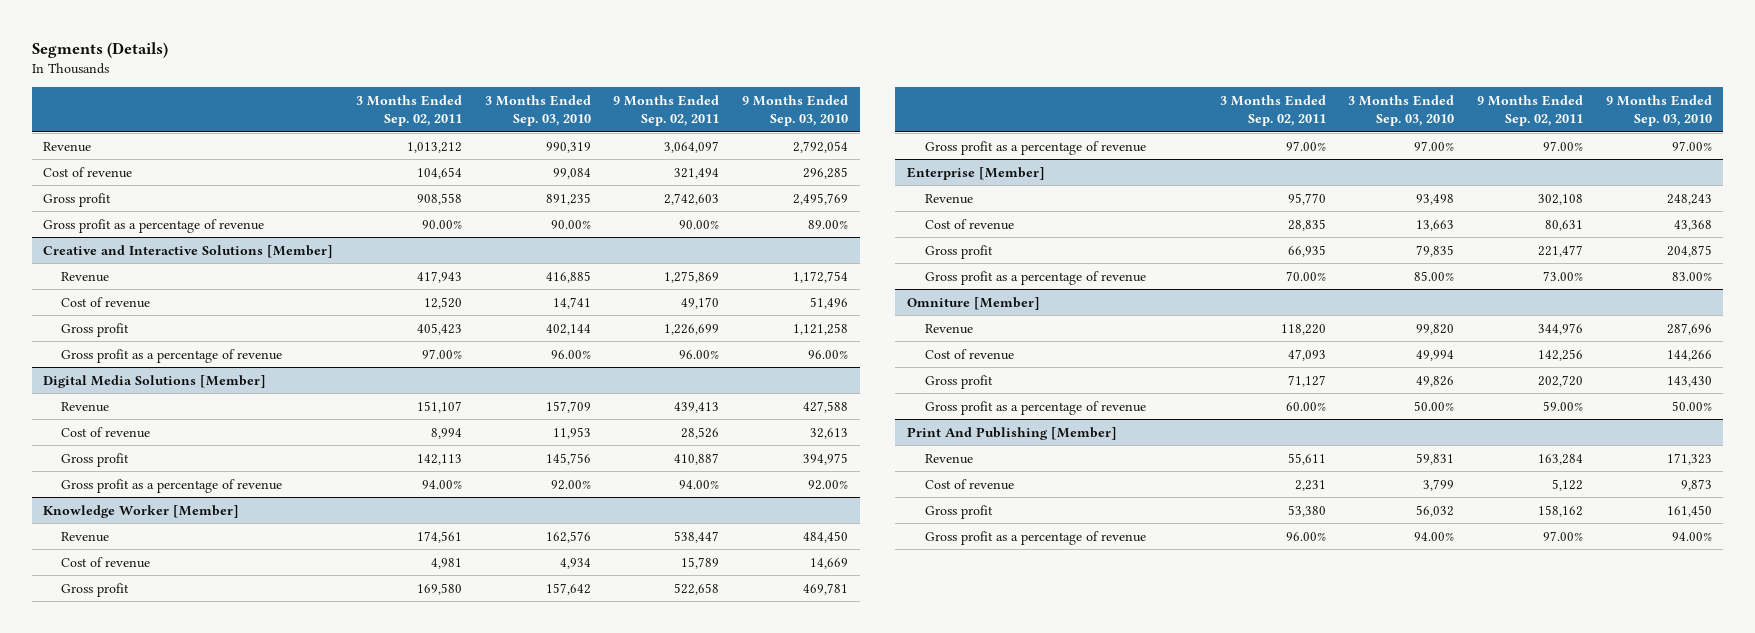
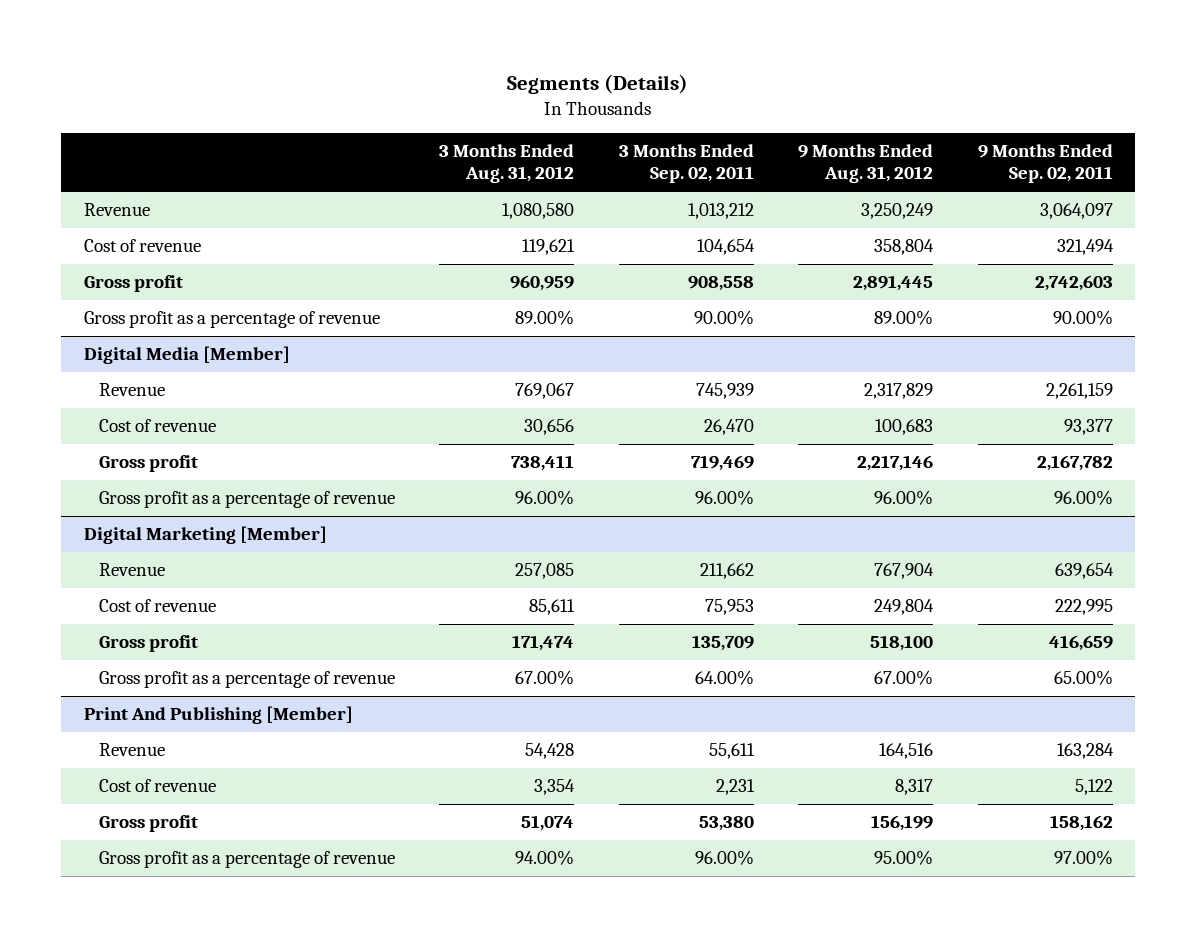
- | 3 Months Ended Sep. 02, 2011 | 3 Months Ended Sep. 03, 2010 | 9 Months Ended Sep. 02, 2011 | 9 Months Ended Sep. 03, 2010
+ | 3 Months Ended Aug. 31, 2012 | 3 Months Ended Sep. 02, 2011 | 9 Months Ended Aug. 31, 2012 | 9 Months Ended Sep. 02, 2011
- Creative and Interactive Solutions [Member]
- Revenue | 417,943 | 416,885 | 1,275,869 | 1,172,754
- Cost of revenue | 12,520 | 14,741 | 49,170 | 51,496
- Gross profit | 405,423 | 402,144 | 1,226,699 | 1,121,258
- Gross profit as a percentage of revenue | 97.00% | 96.00% | 96.00% | 96.00%
- Digital Media Solutions [Member]
- Revenue | 151,107 | 157,709 | 439,413 | 427,588
- Cost of revenue | 8,994 | 11,953 | 28,526 | 32,613
- Gross profit | 142,113 | 145,756 | 410,887 | 394,975
- Gross profit as a percentage of revenue | 94.00% | 92.00% | 94.00% | 92.00%
- Knowledge Worker [Member]
- Revenue | 174,561 | 162,576 | 538,447 | 484,450
- Cost of revenue | 4,981 | 4,934 | 15,789 | 14,669
- Gross profit | 169,580 | 157,642 | 522,658 | 469,781
- Gross profit as a percentage of revenue | 97.00% | 97.00% | 97.00% | 97.00%
- Enterprise [Member]
- Revenue | 95,770 | 93,498 | 302,108 | 248,243
- Cost of revenue | 28,835 | 13,663 | 80,631 | 43,368
- Gross profit | 66,935 | 79,835 | 221,477 | 204,875
- Gross profit as a percentage of revenue | 70.00% | 85.00% | 73.00% | 83.00%
- Omniture [Member]
- Revenue | 118,220 | 99,820 | 344,976 | 287,696
- Cost of revenue | 47,093 | 49,994 | 142,256 | 144,266
- Gross profit | 71,127 | 49,826 | 202,720 | 143,430
- Gross profit as a percentage of revenue | 60.00% | 50.00% | 59.00% | 50.00%
+ Digital Media [Member]
+ Revenue | 769,067 | 745,939 | 2,317,829 | 2,261,159
+ Cost of revenue | 30,656 | 26,470 | 100,683 | 93,377
+ Gross profit | 738,411 | 719,469 | 2,217,146 | 2,167,782
+ Gross profit as a percentage of revenue | 96.00% | 96.00% | 96.00% | 96.00%
+ Digital Marketing [Member]
+ Revenue | 257,085 | 211,662 | 767,904 | 639,654
+ Cost of revenue | 85,611 | 75,953 | 249,804 | 222,995
+ Gross profit | 171,474 | 135,709 | 518,100 | 416,659
+ Gross profit as a percentage of revenue | 67.00% | 64.00% | 67.00% | 65.00%

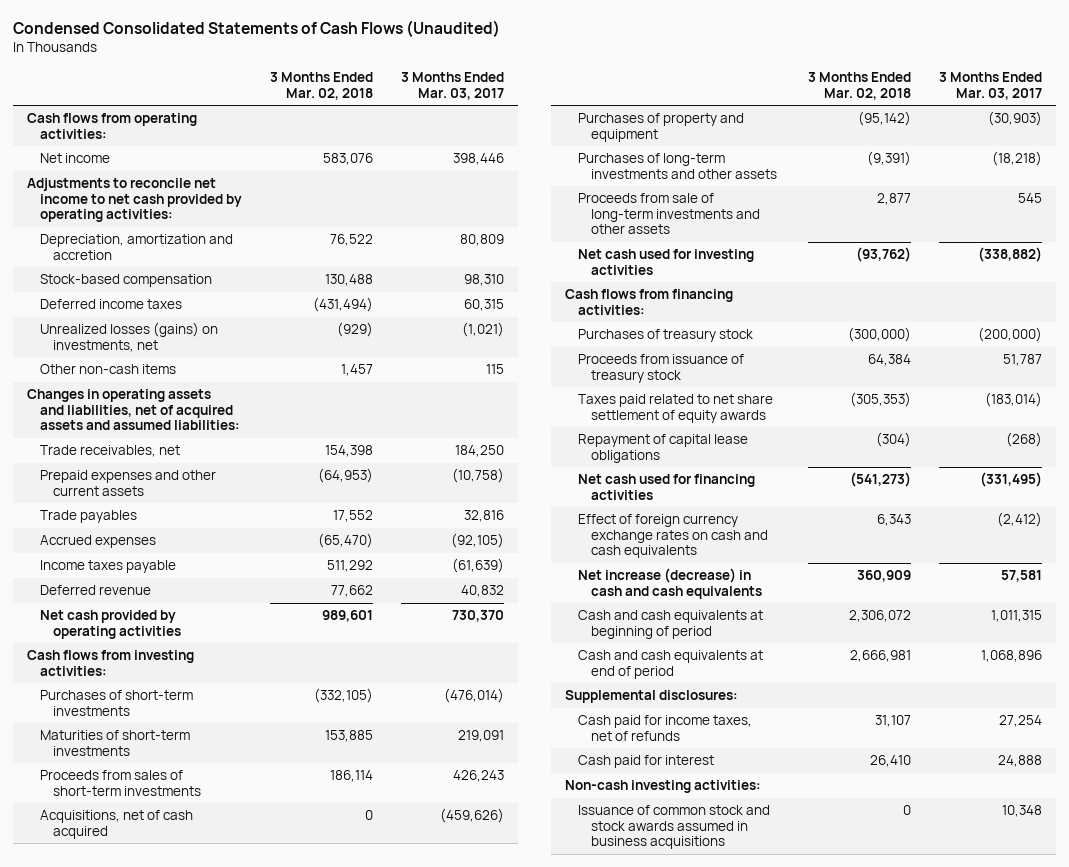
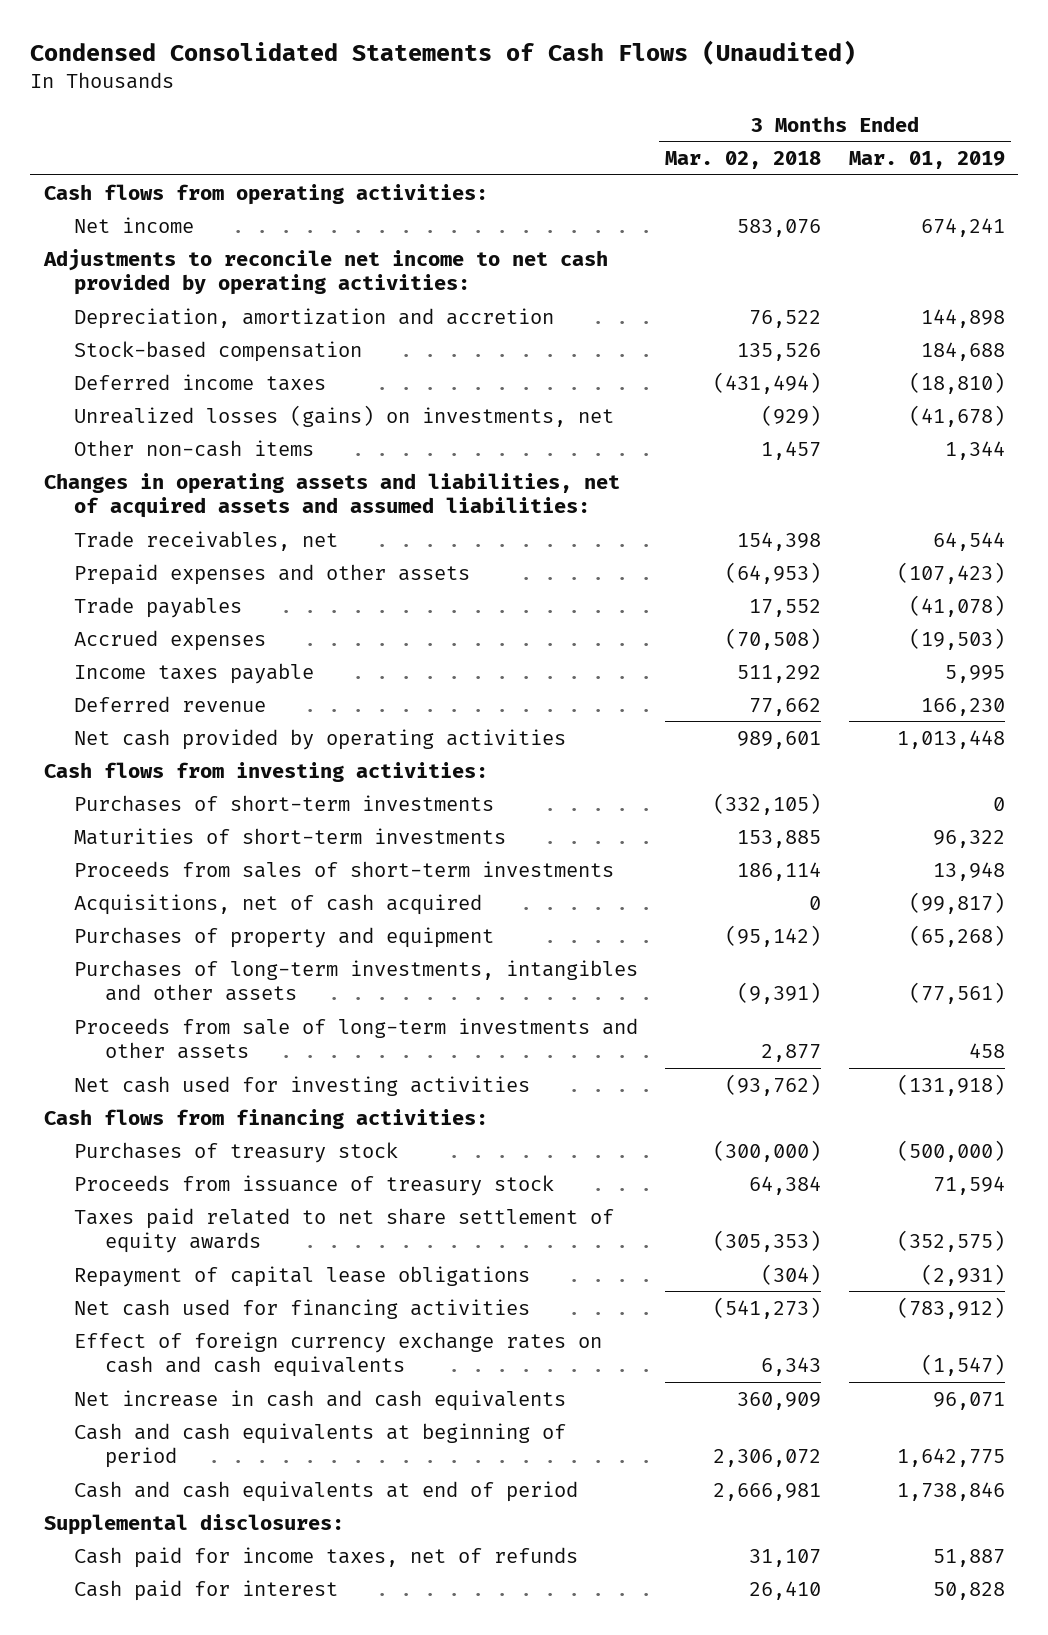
- | 3 Months Ended Mar. 02, 2018 | 3 Months Ended Mar. 03, 2017
+ | 3 Months Ended Mar. 02, 2018 | 3 Months Ended Mar. 01, 2019
- Stock-based compensation | 130,488 | 98,310
+ Stock-based compensation | 135,526 | 184,688
- Prepaid expenses and other current assets | (64,953) | (10,758)
+ Prepaid expenses and other assets | (64,953) | (107,423)
- Accrued expenses | (65,470) | (92,105)
+ Accrued expenses | (70,508) | (19,503)
- Purchases of long-term investments and other assets | (9,391) | (18,218)
+ Purchases of long-term investments, intangibles and other assets | (9,391) | (77,561)
- Net increase (decrease) in cash and cash equivalents | 360,909 | 57,581
+ Net increase in cash and cash equivalents | 360,909 | 96,071
- Non-cash investing activities:
- Issuance of common stock and stock awards assumed in business acquisitions | 0 | 10,348

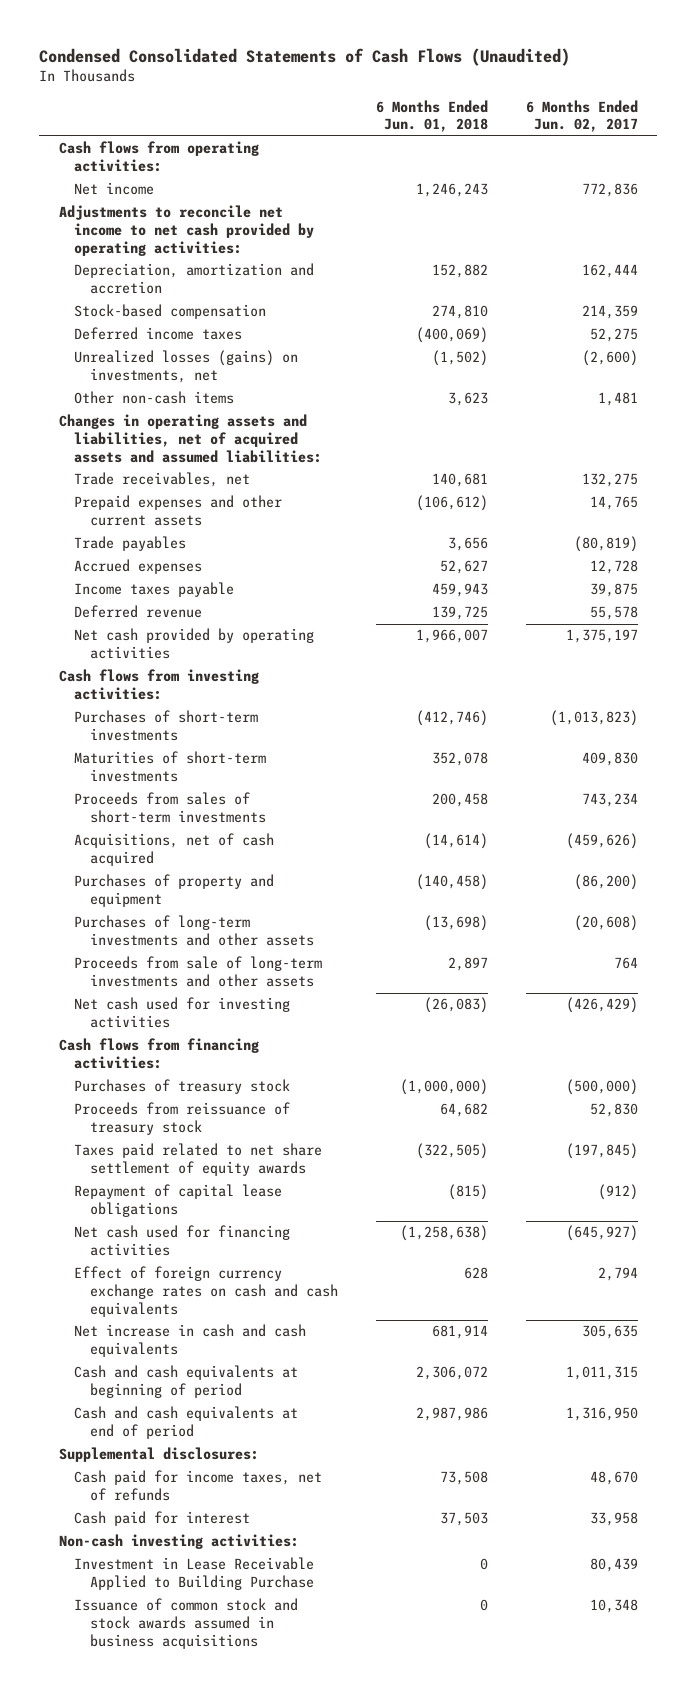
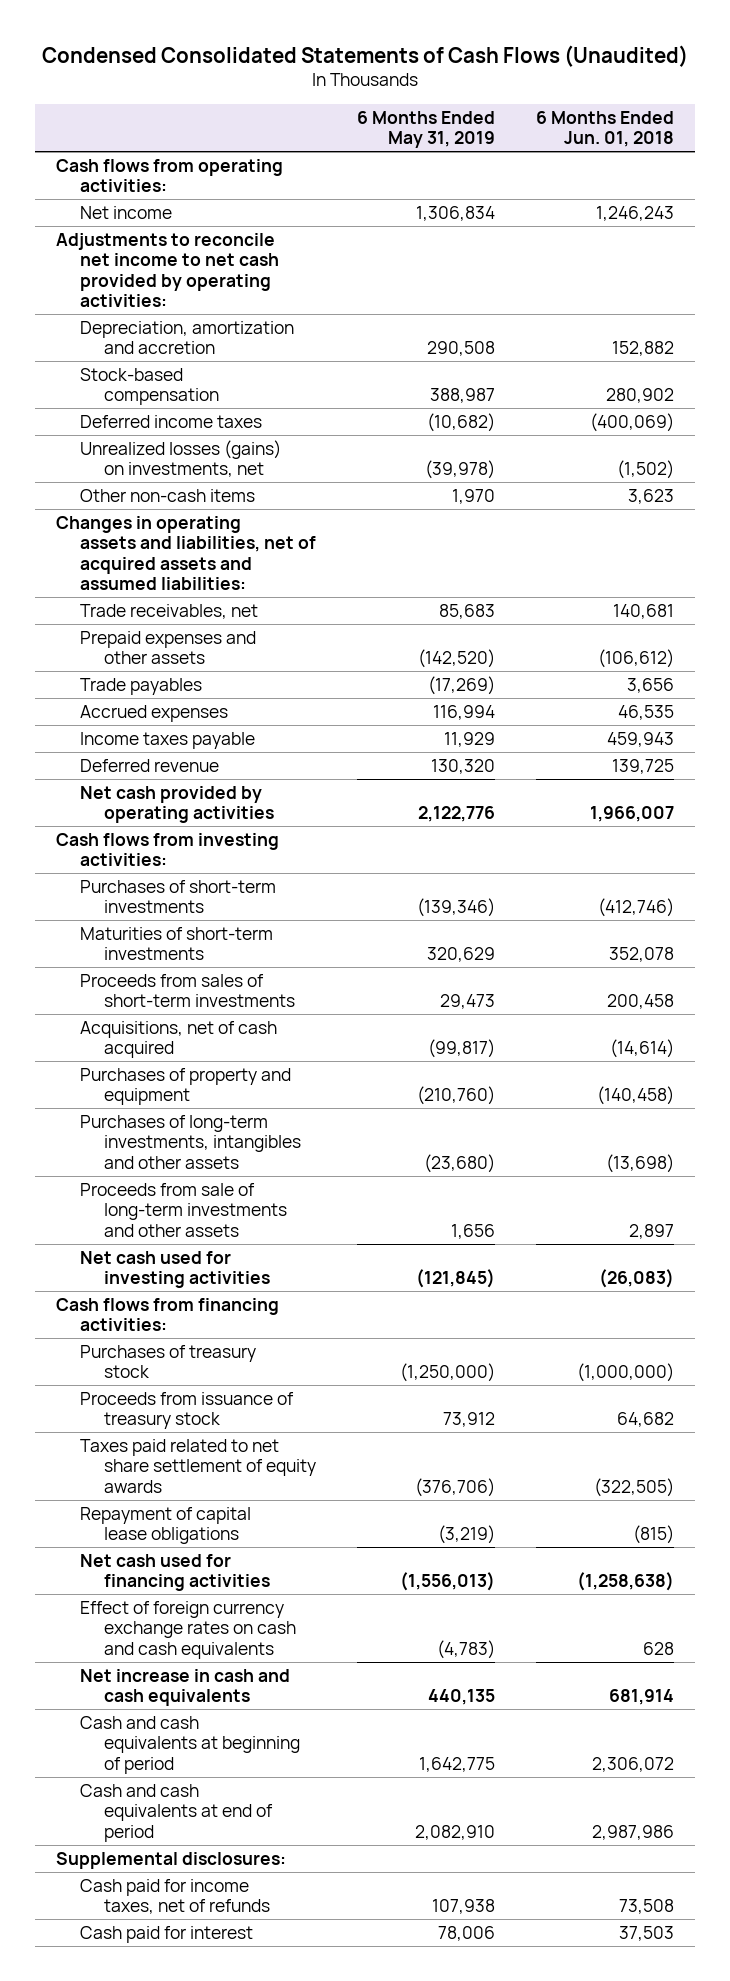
- | 6 Months Ended Jun. 01, 2018 | 6 Months Ended Jun. 02, 2017
+ | 6 Months Ended May 31, 2019 | 6 Months Ended Jun. 01, 2018
- Stock-based compensation | 274,810 | 214,359
+ Stock-based compensation | 388,987 | 280,902
- Prepaid expenses and other current assets | (106,612) | 14,765
+ Prepaid expenses and other assets | (142,520) | (106,612)
- Accrued expenses | 52,627 | 12,728
+ Accrued expenses | 116,994 | 46,535
- Purchases of long-term investments and other assets | (13,698) | (20,608)
+ Purchases of long-term investments, intangibles and other assets | (23,680) | (13,698)
- Proceeds from reissuance of treasury stock | 64,682 | 52,830
+ Proceeds from issuance of treasury stock | 73,912 | 64,682
- Non-cash investing activities:
- Investment in Lease Receivable Applied to Building Purchase | 0 | 80,439
- Issuance of common stock and stock awards assumed in business acquisitions | 0 | 10,348

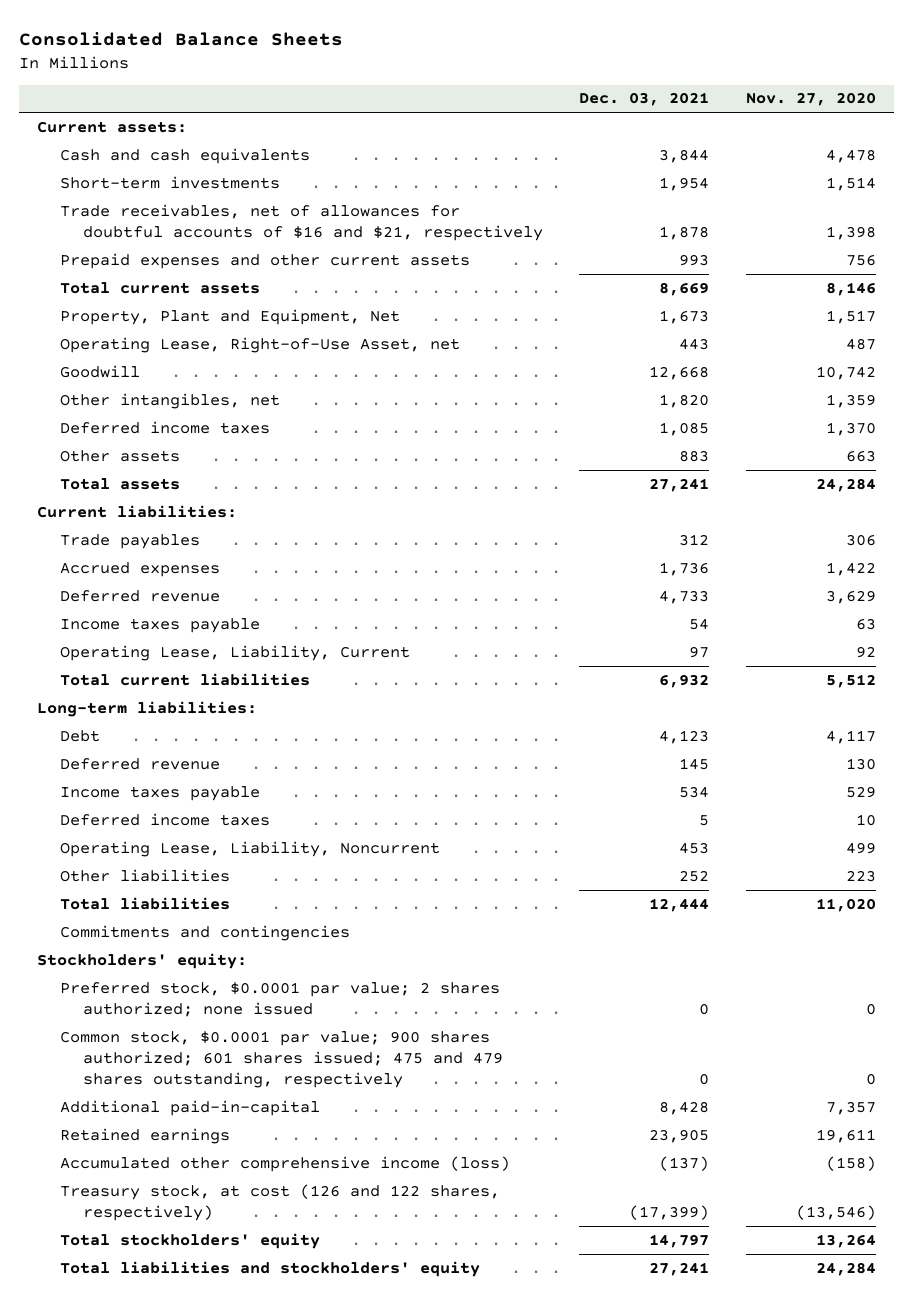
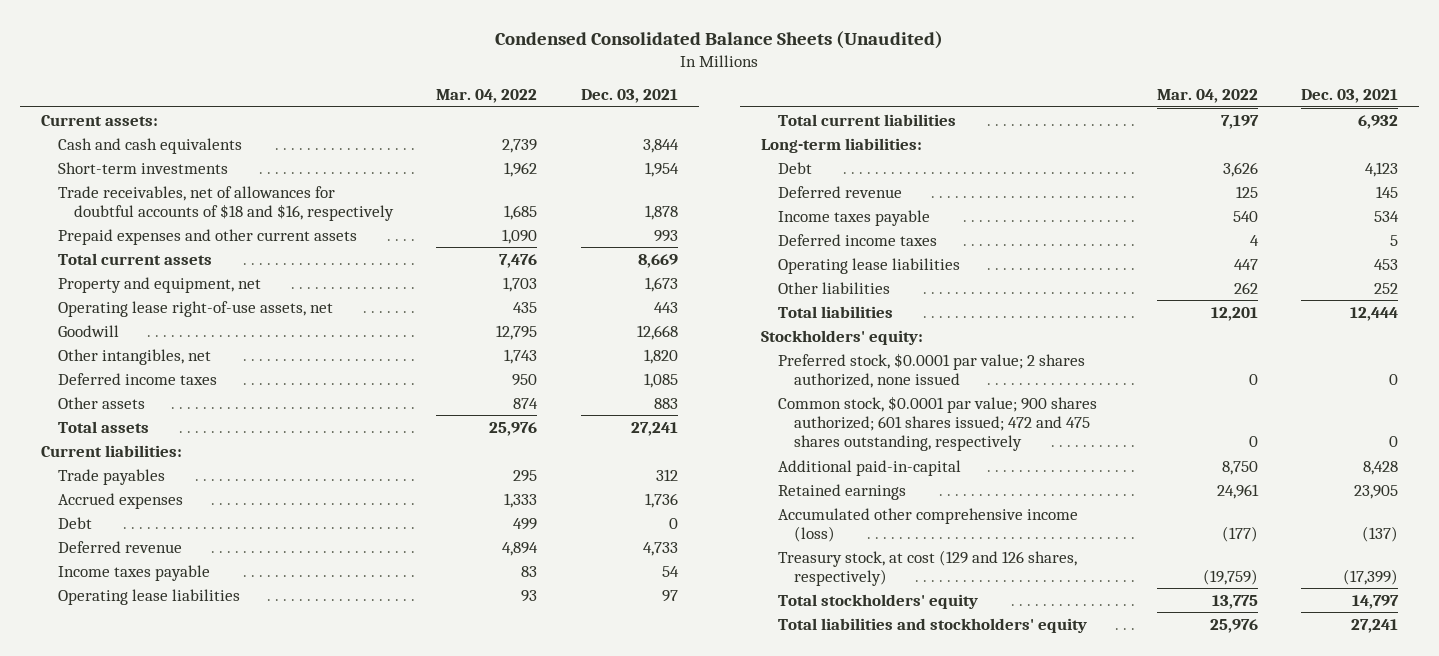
- Consolidated Balance Sheets
+ Condensed Consolidated Balance Sheets (Unaudited)
- | Dec. 03, 2021 | Nov. 27, 2020
+ | Mar. 04, 2022 | Dec. 03, 2021
- Trade receivables, net of allowances for doubtful accounts of $16 and $21, respectively | 1,878 | 1,398
+ Trade receivables, net of allowances for doubtful accounts of $18 and $16, respectively | 1,685 | 1,878
- Property, Plant and Equipment, Net | 1,673 | 1,517
- Operating Lease, Right-of-Use Asset, net | 443 | 487
+ Property and equipment, net | 1,703 | 1,673
+ Operating lease right-of-use assets, net | 435 | 443
+ Debt | 499 | 0
- Operating Lease, Liability, Current | 97 | 92
+ Operating lease liabilities | 93 | 97
- Operating Lease, Liability, Noncurrent | 453 | 499
+ Operating lease liabilities | 447 | 453
- Commitments and contingencies
- Preferred stock, $0.0001 par value; 2 shares authorized; none issued | 0 | 0
- Common stock, $0.0001 par value; 900 shares authorized; 601 shares issued; 475 and 479 shares outstanding, respectively | 0 | 0
+ Preferred stock, $0.0001 par value; 2 shares authorized, none issued | 0 | 0
+ Common stock, $0.0001 par value; 900 shares authorized; 601 shares issued; 472 and 475 shares outstanding, respectively | 0 | 0
- Treasury stock, at cost (126 and 122 shares, respectively) | (17,399) | (13,546)
+ Treasury stock, at cost (129 and 126 shares, respectively) | (19,759) | (17,399)

